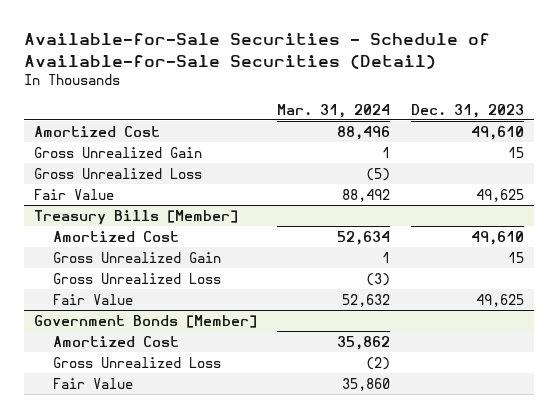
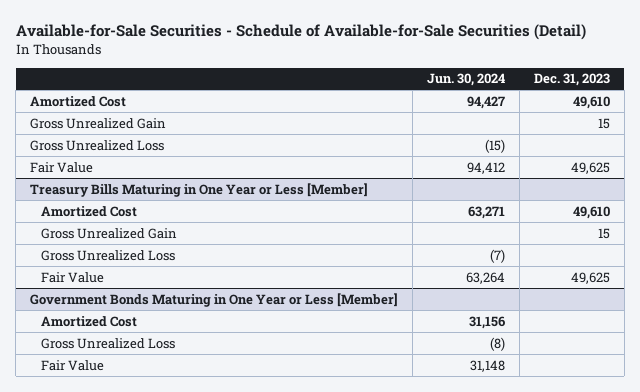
- | Mar. 31, 2024 | Dec. 31, 2023
+ | Jun. 30, 2024 | Dec. 31, 2023
- Treasury Bills [Member]
+ Treasury Bills Maturing in One Year or Less [Member]
- Government Bonds [Member]
+ Government Bonds Maturing in One Year or Less [Member]

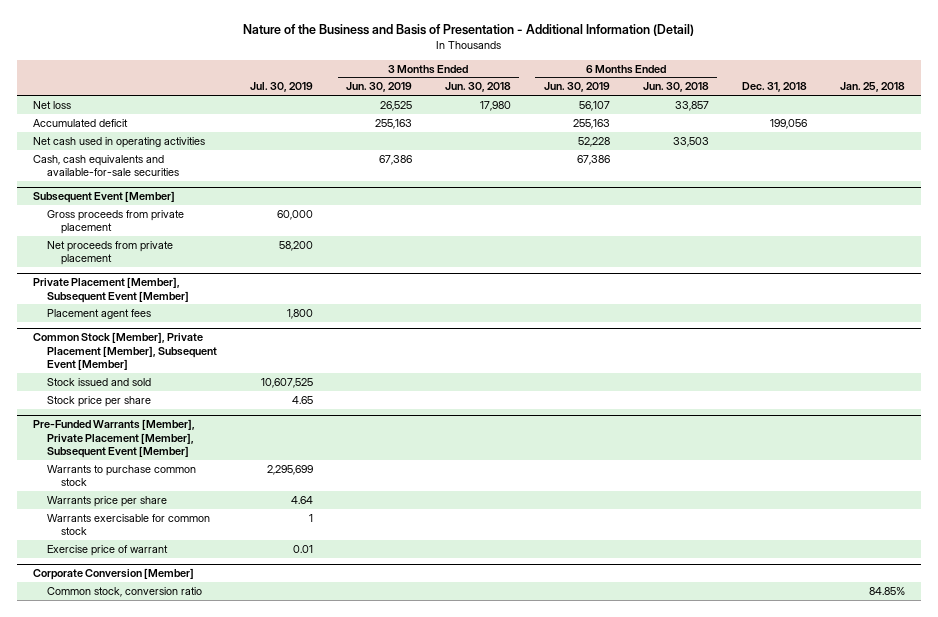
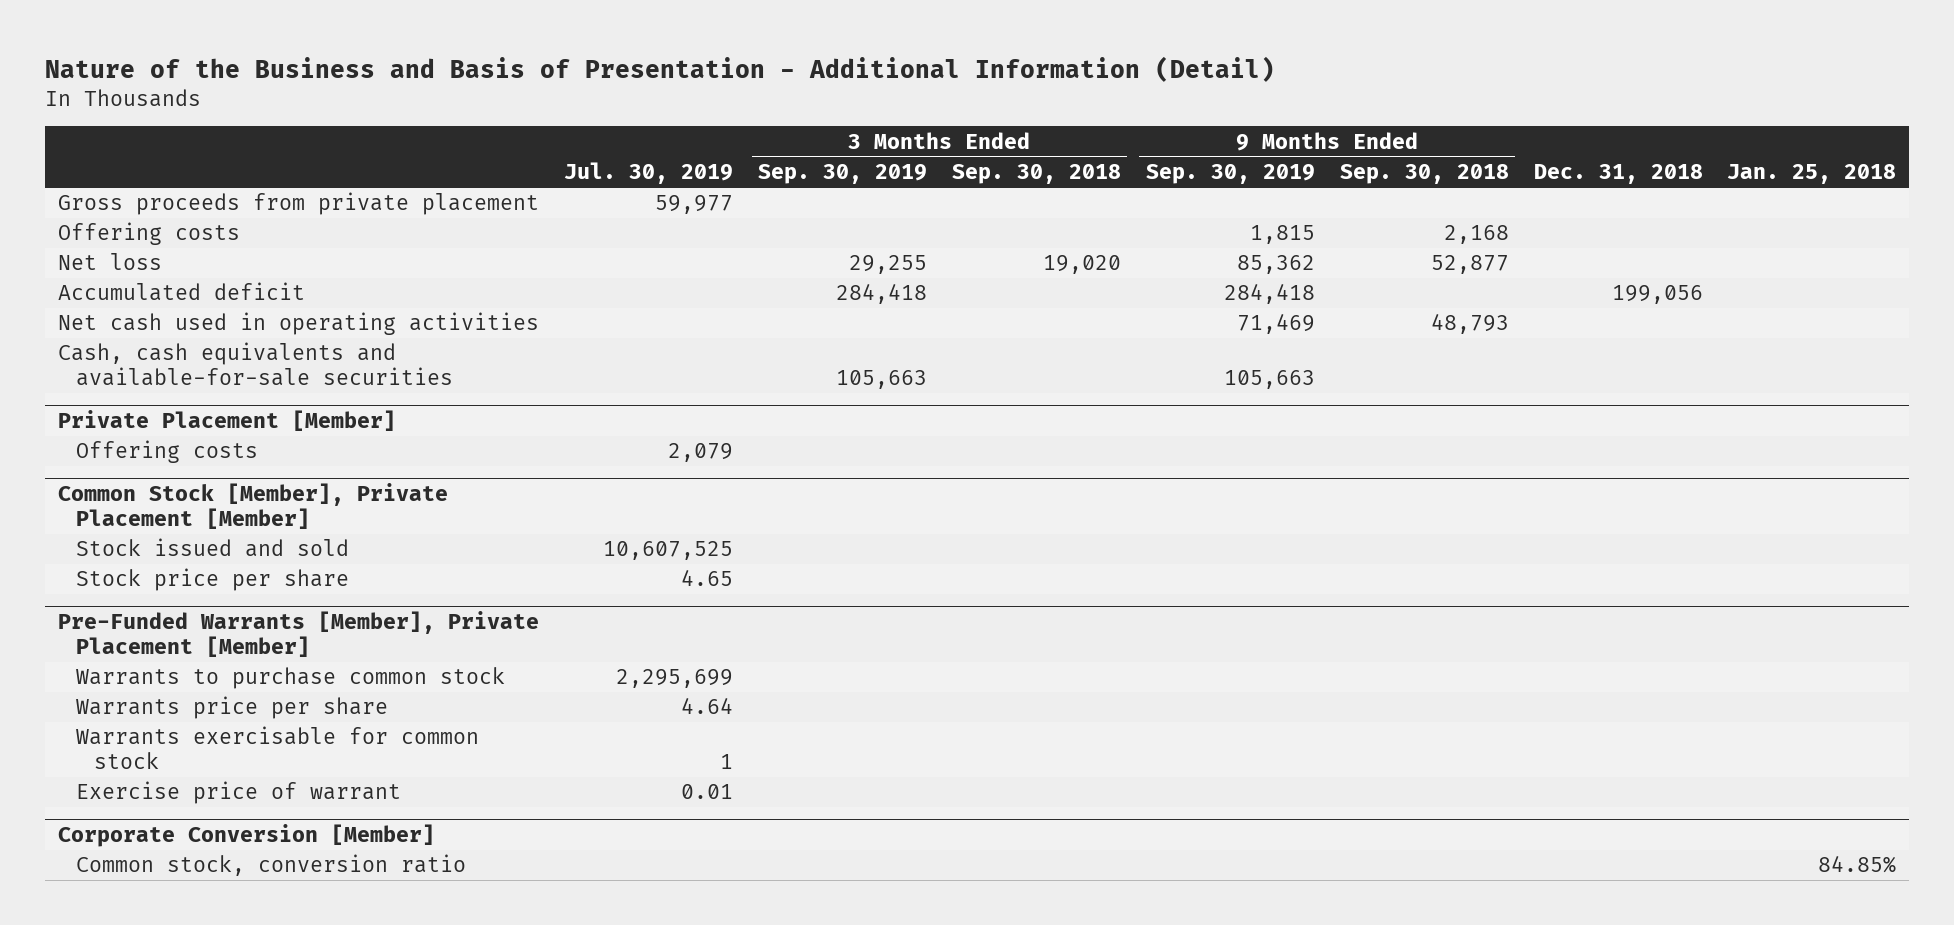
- | Jul. 30, 2019 | 3 Months Ended Jun. 30, 2019 | 3 Months Ended Jun. 30, 2018 | 6 Months Ended Jun. 30, 2019 | 6 Months Ended Jun. 30, 2018 | Dec. 31, 2018 | Jan. 25, 2018
+ | Jul. 30, 2019 | 3 Months Ended Sep. 30, 2019 | 3 Months Ended Sep. 30, 2018 | 9 Months Ended Sep. 30, 2019 | 9 Months Ended Sep. 30, 2018 | Dec. 31, 2018 | Jan. 25, 2018
+ Gross proceeds from private placement | 59,977 | | | | | |
+ Offering costs | | | | 1,815 | 2,168 | |
- Subsequent Event [Member]
- Gross proceeds from private placement | 60,000 | | | | | |
- Net proceeds from private placement | 58,200 | | | | | |
- Private Placement [Member], Subsequent Event [Member]
- Placement agent fees | 1,800 | | | | | |
- Common Stock [Member], Private Placement [Member], Subsequent Event [Member]
+ Private Placement [Member]
+ Offering costs | 2,079 | | | | | |
+ Common Stock [Member], Private Placement [Member]
- Pre-Funded Warrants [Member], Private Placement [Member], Subsequent Event [Member]
+ Pre-Funded Warrants [Member], Private Placement [Member]

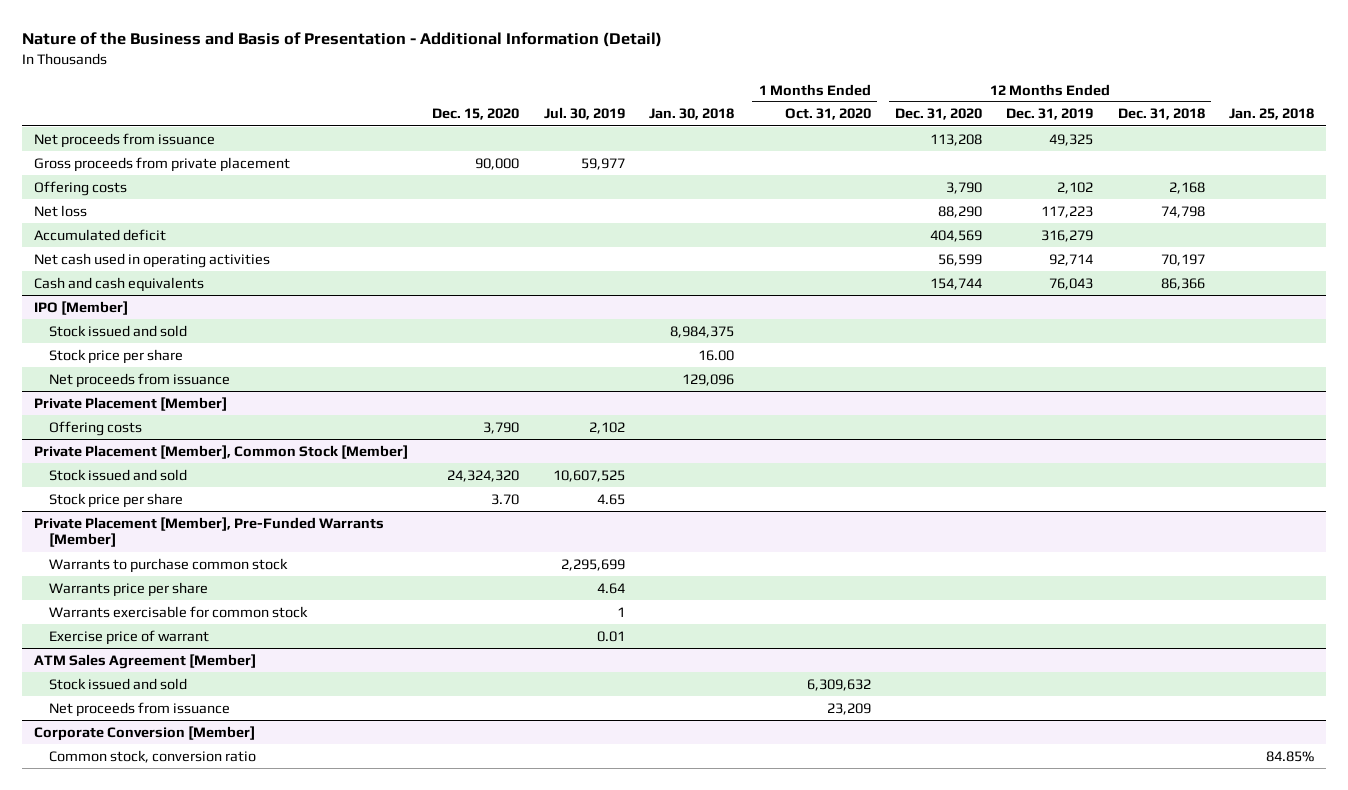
- | Jul. 30, 2019 | 3 Months Ended Sep. 30, 2019 | 3 Months Ended Sep. 30, 2018 | 9 Months Ended Sep. 30, 2019 | 9 Months Ended Sep. 30, 2018 | Dec. 31, 2018 | Jan. 25, 2018
+ | Dec. 15, 2020 | Jul. 30, 2019 | Jan. 30, 2018 | 1 Months Ended Oct. 31, 2020 | 12 Months Ended Dec. 31, 2020 | 12 Months Ended Dec. 31, 2019 | 12 Months Ended Dec. 31, 2018 | Jan. 25, 2018
+ Net proceeds from issuance | | | | | 113,208 | 49,325 | |
- Cash, cash equivalents and available-for-sale securities | | 105,663 | | 105,663 | | |
+ Cash and cash equivalents | | | | | 154,744 | 76,043 | 86,366 |
+ IPO [Member]
+ Stock issued and sold | | | 8,984,375 | | | | |
+ Stock price per share | | | 16.00 | | | | |
+ Net proceeds from issuance | | | 129,096 | | | | |
@ Private Placement [Member]
- Offering costs | 2,079 | | | | | |
- Common Stock [Member], Private Placement [Member]
@ Private Placement [Member]
+ Offering costs | 3,790 | 2,102 | | | | | |
+ Private Placement [Member], Common Stock [Member]
- Pre-Funded Warrants [Member], Private Placement [Member]
+ Private Placement [Member], Pre-Funded Warrants [Member]
+ ATM Sales Agreement [Member]
+ Stock issued and sold | | | | 6,309,632 | | | |
+ Net proceeds from issuance | | | | 23,209 | | | |

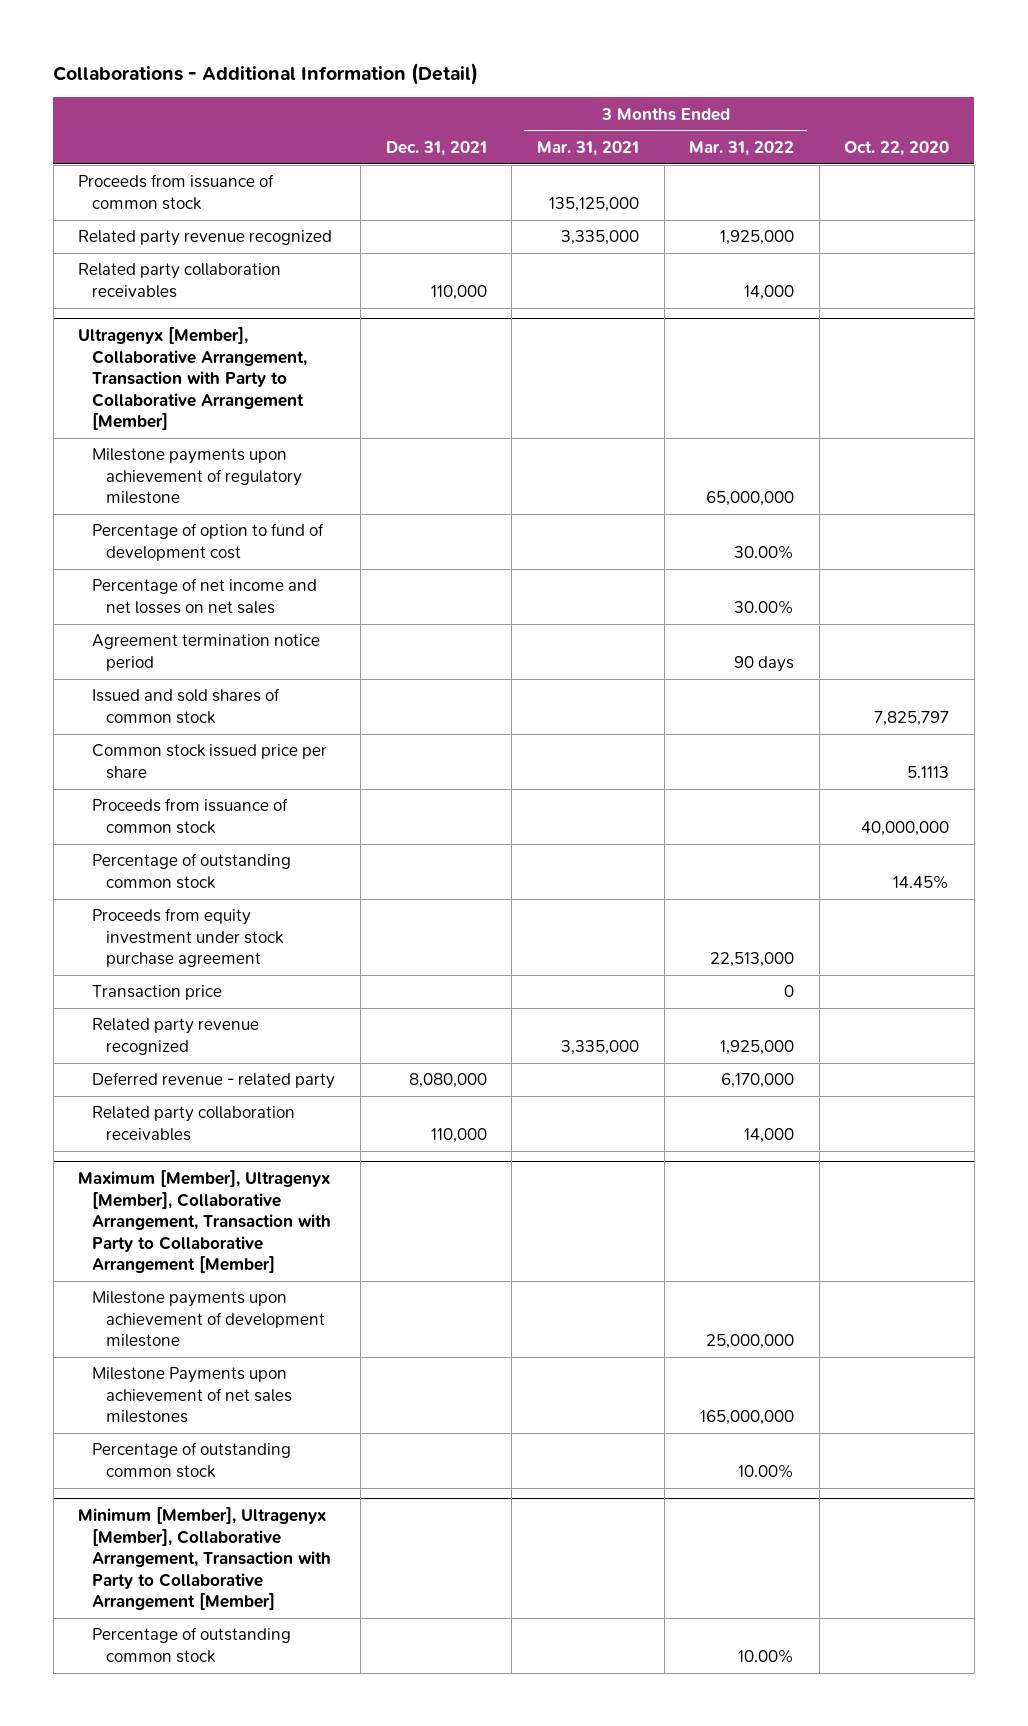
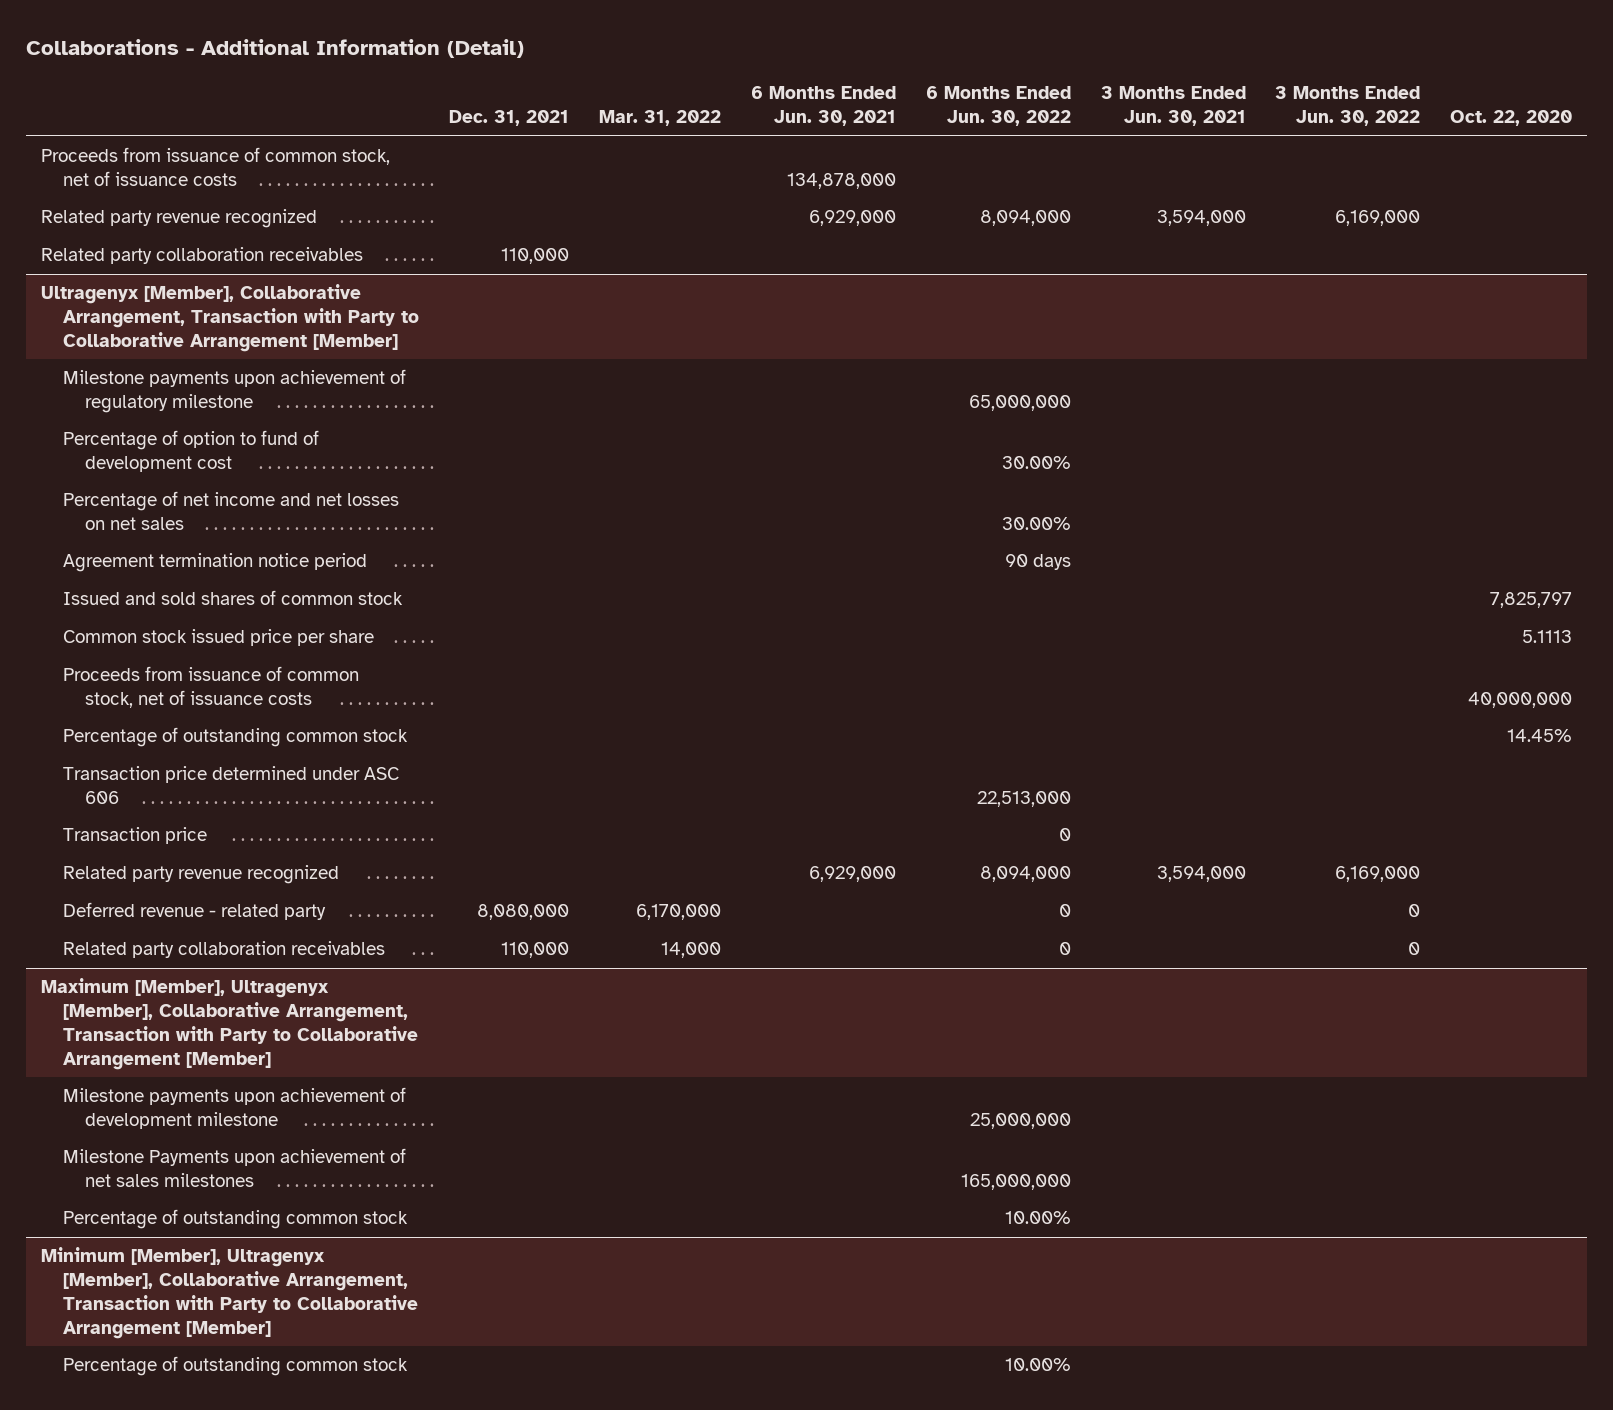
- | Dec. 31, 2021 | 3 Months Ended Mar. 31, 2021 | 3 Months Ended Mar. 31, 2022 | Oct. 22, 2020
+ | Dec. 31, 2021 | Mar. 31, 2022 | 6 Months Ended Jun. 30, 2021 | 6 Months Ended Jun. 30, 2022 | 3 Months Ended Jun. 30, 2021 | 3 Months Ended Jun. 30, 2022 | Oct. 22, 2020
- Proceeds from issuance of common stock | | 135,125,000 | |
+ Proceeds from issuance of common stock, net of issuance costs | | | 134,878,000 | | | |
@ Ultragenyx [Member], Collaborative Arrangement, Transaction with Party to Collaborative Arrangement [Member]
- Proceeds from issuance of common stock | | | | 40,000,000
+ Proceeds from issuance of common stock, net of issuance costs | | | | | | | 40,000,000
- Proceeds from equity investment under stock purchase agreement | | | 22,513,000 |
+ Transaction price determined under ASC 606 | | | | 22,513,000 | | |

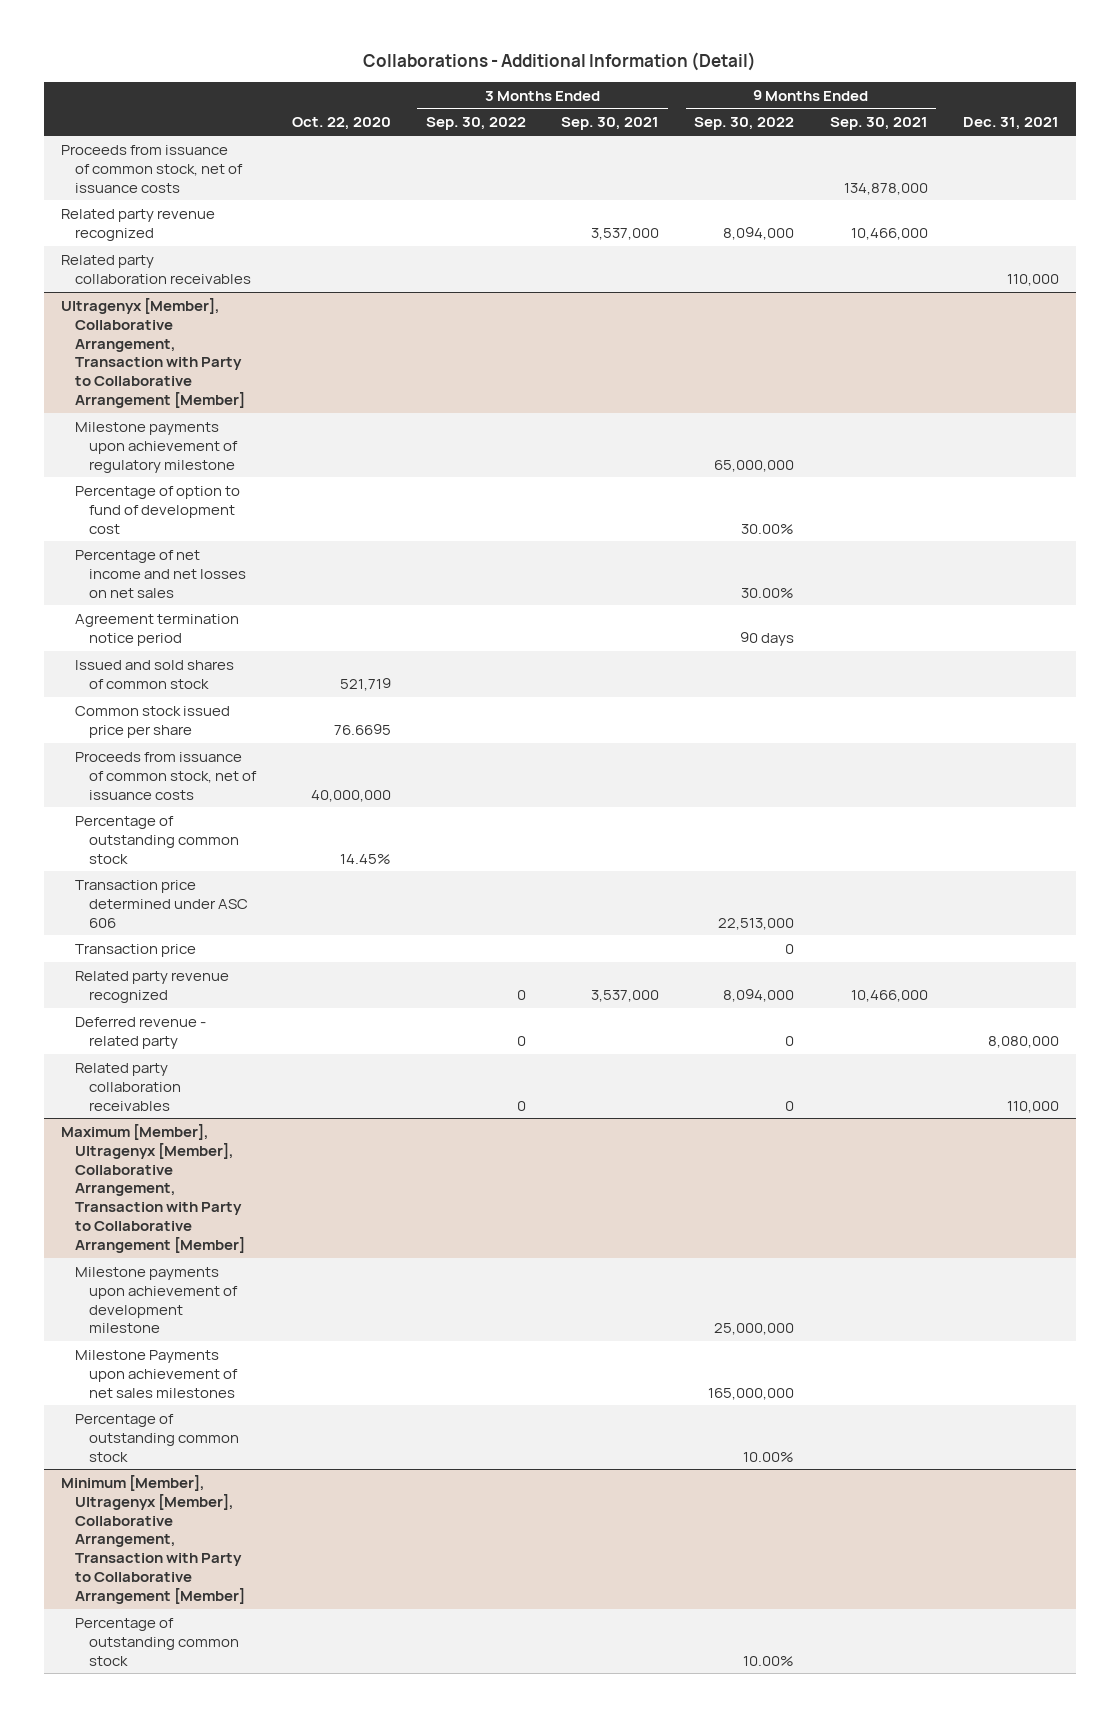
- | Dec. 31, 2021 | Mar. 31, 2022 | 6 Months Ended Jun. 30, 2021 | 6 Months Ended Jun. 30, 2022 | 3 Months Ended Jun. 30, 2021 | 3 Months Ended Jun. 30, 2022 | Oct. 22, 2020
+ | Oct. 22, 2020 | 3 Months Ended Sep. 30, 2022 | 3 Months Ended Sep. 30, 2021 | 9 Months Ended Sep. 30, 2022 | 9 Months Ended Sep. 30, 2021 | Dec. 31, 2021
@ Ultragenyx [Member], Collaborative Arrangement, Transaction with Party to Collaborative Arrangement [Member]
- Issued and sold shares of common stock | | | | | | | 7,825,797
- Common stock issued price per share | | | | | | | 5.1113
+ Issued and sold shares of common stock | 521,719 | | | | |
+ Common stock issued price per share | 76.6695 | | | | |

